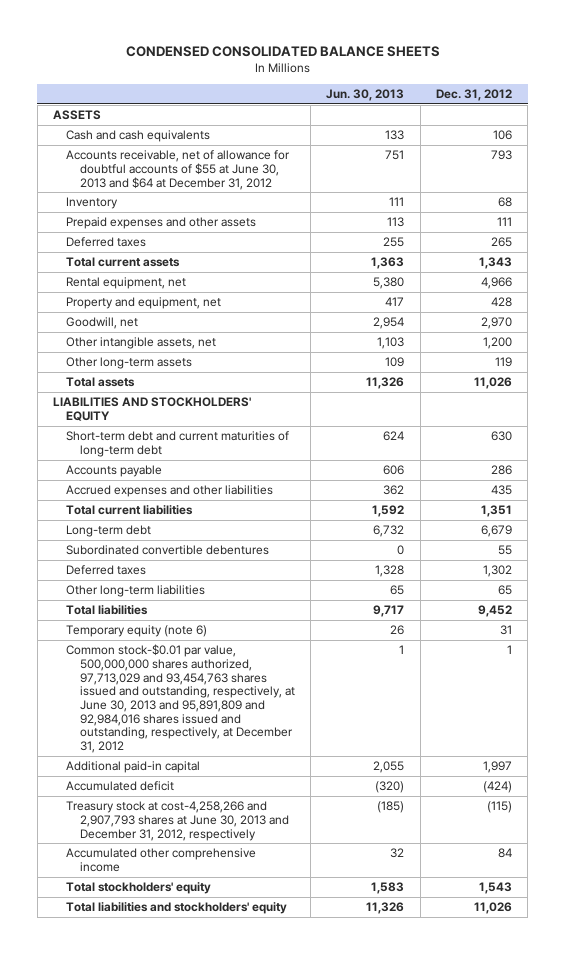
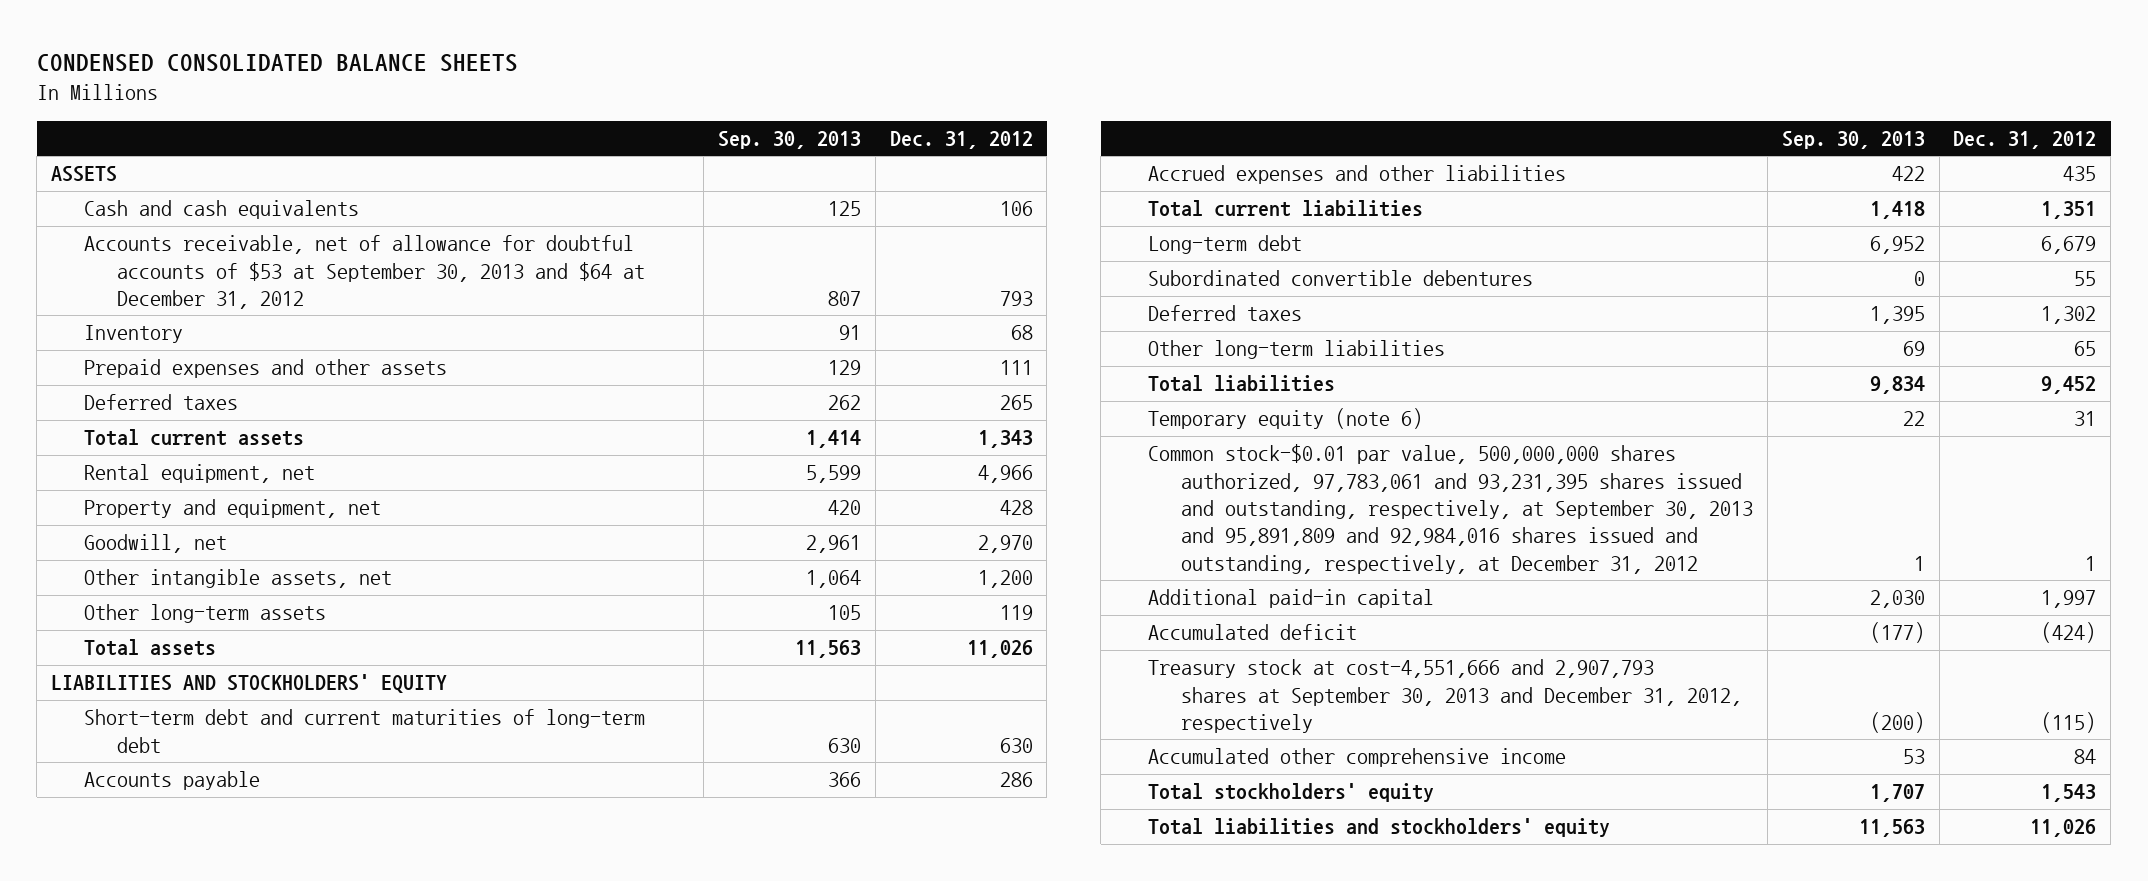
- | Jun. 30, 2013 | Dec. 31, 2012
+ | Sep. 30, 2013 | Dec. 31, 2012
- Accounts receivable, net of allowance for doubtful accounts of $55 at June 30, 2013 and $64 at December 31, 2012 | 751 | 793
+ Accounts receivable, net of allowance for doubtful accounts of $53 at September 30, 2013 and $64 at December 31, 2012 | 807 | 793
- Common stock-$0.01 par value, 500,000,000 shares authorized, 97,713,029 and 93,454,763 shares issued and outstanding, respectively, at June 30, 2013 and 95,891,809 and 92,984,016 shares issued and outstanding, respectively, at December 31, 2012 | 1 | 1
+ Common stock-$0.01 par value, 500,000,000 shares authorized, 97,783,061 and 93,231,395 shares issued and outstanding, respectively, at September 30, 2013 and 95,891,809 and 92,984,016 shares issued and outstanding, respectively, at December 31, 2012 | 1 | 1
- Treasury stock at cost-4,258,266 and 2,907,793 shares at June 30, 2013 and December 31, 2012, respectively | (185) | (115)
+ Treasury stock at cost-4,551,666 and 2,907,793 shares at September 30, 2013 and December 31, 2012, respectively | (200) | (115)

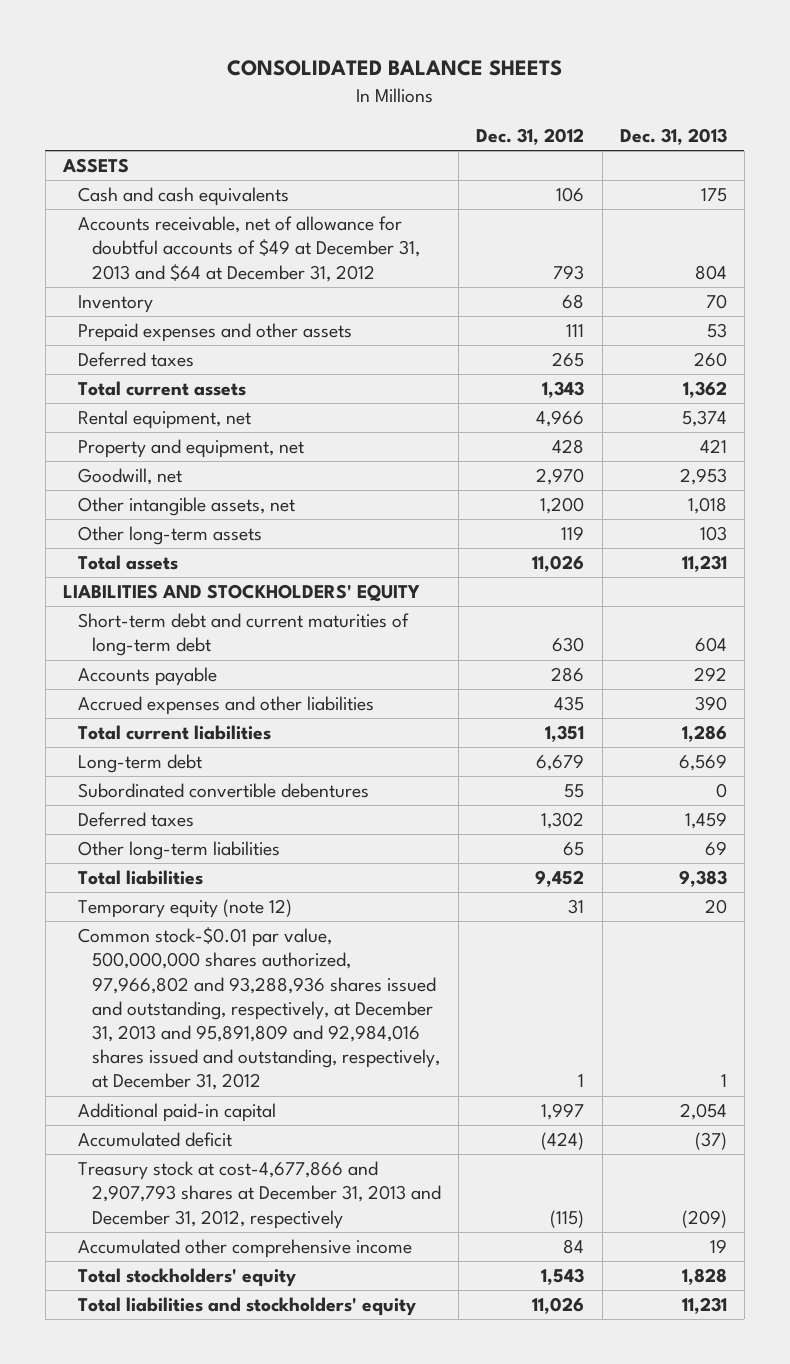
- CONDENSED CONSOLIDATED BALANCE SHEETS
+ CONSOLIDATED BALANCE SHEETS
- | Sep. 30, 2013 | Dec. 31, 2012
+ | Dec. 31, 2012 | Dec. 31, 2013
- Accounts receivable, net of allowance for doubtful accounts of $53 at September 30, 2013 and $64 at December 31, 2012 | 807 | 793
+ Accounts receivable, net of allowance for doubtful accounts of $49 at December 31, 2013 and $64 at December 31, 2012 | 793 | 804
- Temporary equity (note 6) | 22 | 31
- Common stock-$0.01 par value, 500,000,000 shares authorized, 97,783,061 and 93,231,395 shares issued and outstanding, respectively, at September 30, 2013 and 95,891,809 and 92,984,016 shares issued and outstanding, respectively, at December 31, 2012 | 1 | 1
+ Temporary equity (note 12) | 31 | 20
+ Common stock-$0.01 par value, 500,000,000 shares authorized, 97,966,802 and 93,288,936 shares issued and outstanding, respectively, at December 31, 2013 and 95,891,809 and 92,984,016 shares issued and outstanding, respectively, at December 31, 2012 | 1 | 1
- Treasury stock at cost-4,551,666 and 2,907,793 shares at September 30, 2013 and December 31, 2012, respectively | (200) | (115)
+ Treasury stock at cost-4,677,866 and 2,907,793 shares at December 31, 2013 and December 31, 2012, respectively | (115) | (209)

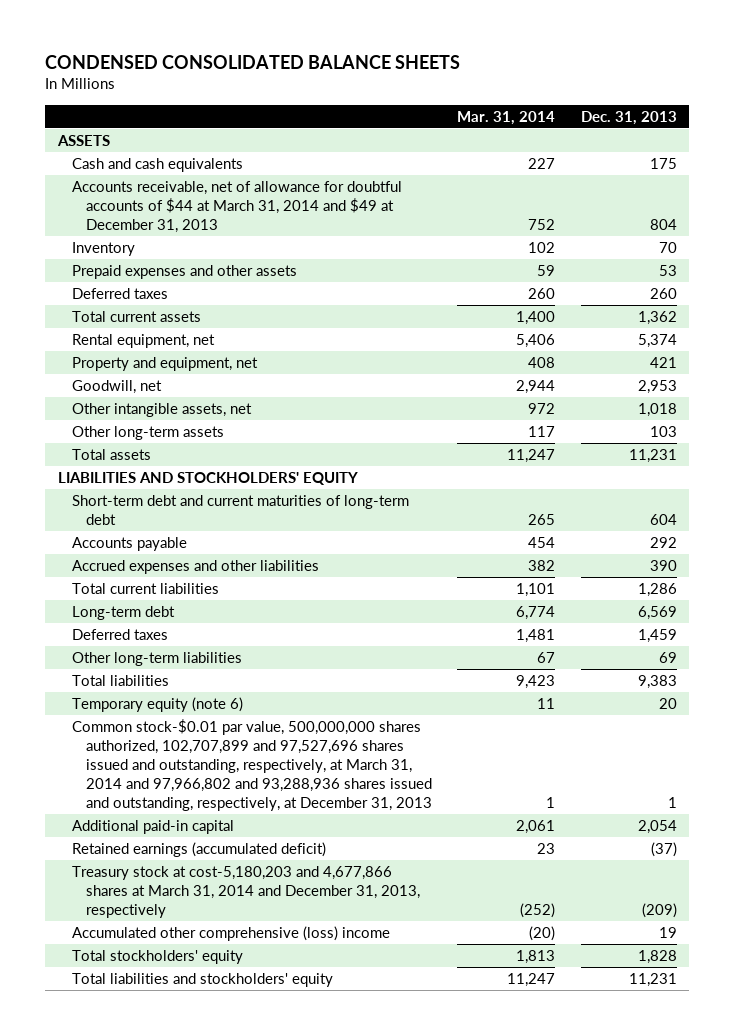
- CONSOLIDATED BALANCE SHEETS
+ CONDENSED CONSOLIDATED BALANCE SHEETS
- | Dec. 31, 2012 | Dec. 31, 2013
+ | Mar. 31, 2014 | Dec. 31, 2013
- Accounts receivable, net of allowance for doubtful accounts of $49 at December 31, 2013 and $64 at December 31, 2012 | 793 | 804
+ Accounts receivable, net of allowance for doubtful accounts of $44 at March 31, 2014 and $49 at December 31, 2013 | 752 | 804
- Subordinated convertible debentures | 55 | 0
- Temporary equity (note 12) | 31 | 20
- Common stock-$0.01 par value, 500,000,000 shares authorized, 97,966,802 and 93,288,936 shares issued and outstanding, respectively, at December 31, 2013 and 95,891,809 and 92,984,016 shares issued and outstanding, respectively, at December 31, 2012 | 1 | 1
+ Temporary equity (note 6) | 11 | 20
+ Common stock-$0.01 par value, 500,000,000 shares authorized, 102,707,899 and 97,527,696 shares issued and outstanding, respectively, at March 31, 2014 and 97,966,802 and 93,288,936 shares issued and outstanding, respectively, at December 31, 2013 | 1 | 1
- Accumulated deficit | (424) | (37)
- Treasury stock at cost-4,677,866 and 2,907,793 shares at December 31, 2013 and December 31, 2012, respectively | (115) | (209)
- Accumulated other comprehensive income | 84 | 19
+ Retained earnings (accumulated deficit) | 23 | (37)
+ Treasury stock at cost-5,180,203 and 4,677,866 shares at March 31, 2014 and December 31, 2013, respectively | (252) | (209)
+ Accumulated other comprehensive (loss) income | (20) | 19

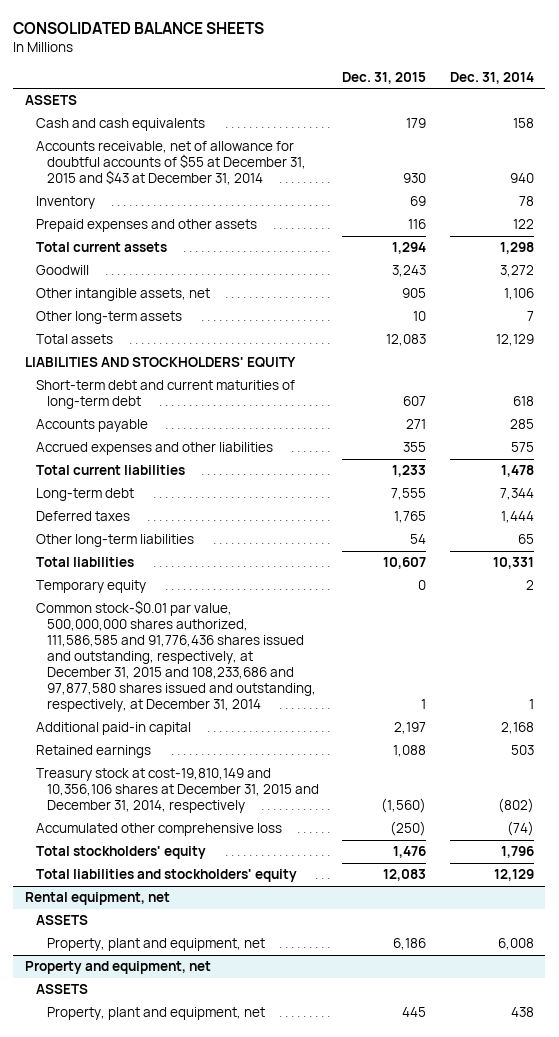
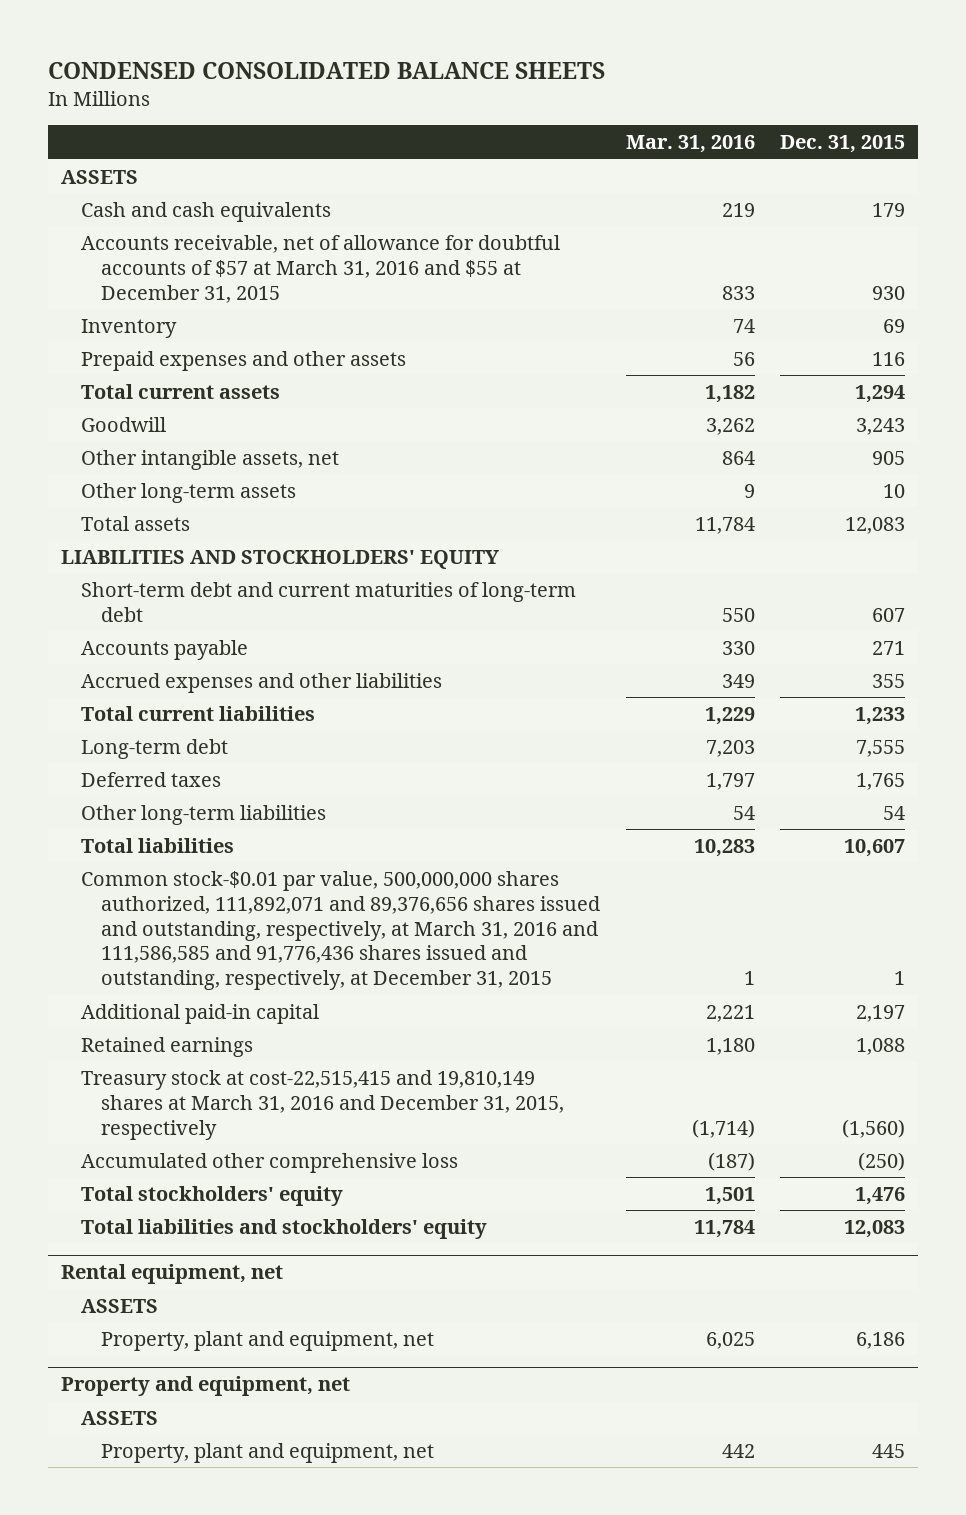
- CONSOLIDATED BALANCE SHEETS
+ CONDENSED CONSOLIDATED BALANCE SHEETS
- | Dec. 31, 2015 | Dec. 31, 2014
+ | Mar. 31, 2016 | Dec. 31, 2015
- Accounts receivable, net of allowance for doubtful accounts of $55 at December 31, 2015 and $43 at December 31, 2014 | 930 | 940
+ Accounts receivable, net of allowance for doubtful accounts of $57 at March 31, 2016 and $55 at December 31, 2015 | 833 | 930
- Temporary equity | 0 | 2
- Common stock-$0.01 par value, 500,000,000 shares authorized, 111,586,585 and 91,776,436 shares issued and outstanding, respectively, at December 31, 2015 and 108,233,686 and 97,877,580 shares issued and outstanding, respectively, at December 31, 2014 | 1 | 1
+ Common stock-$0.01 par value, 500,000,000 shares authorized, 111,892,071 and 89,376,656 shares issued and outstanding, respectively, at March 31, 2016 and 111,586,585 and 91,776,436 shares issued and outstanding, respectively, at December 31, 2015 | 1 | 1
- Treasury stock at cost-19,810,149 and 10,356,106 shares at December 31, 2015 and December 31, 2014, respectively | (1,560) | (802)
+ Treasury stock at cost-22,515,415 and 19,810,149 shares at March 31, 2016 and December 31, 2015, respectively | (1,714) | (1,560)

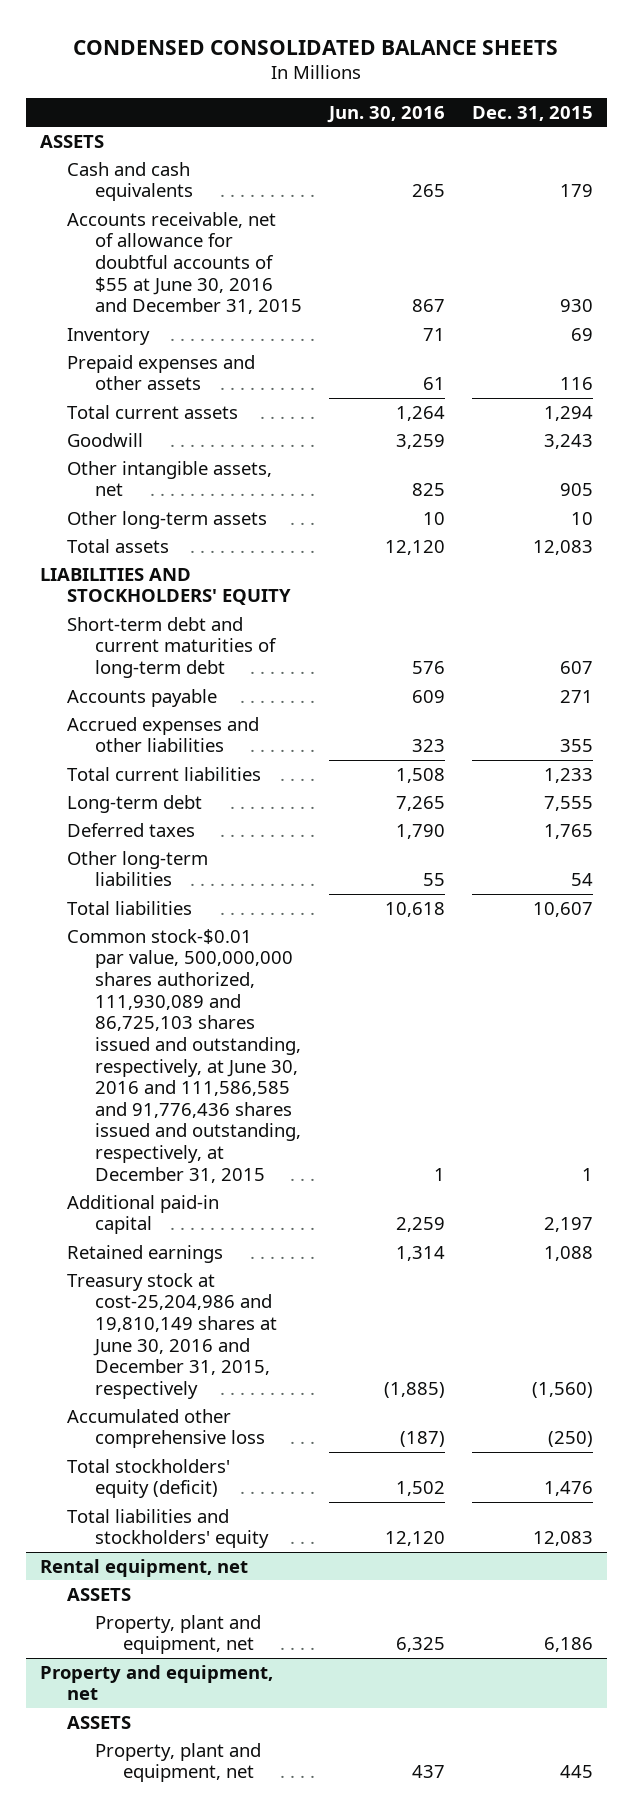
- | Mar. 31, 2016 | Dec. 31, 2015
+ | Jun. 30, 2016 | Dec. 31, 2015
- Accounts receivable, net of allowance for doubtful accounts of $57 at March 31, 2016 and $55 at December 31, 2015 | 833 | 930
+ Accounts receivable, net of allowance for doubtful accounts of $55 at June 30, 2016 and December 31, 2015 | 867 | 930
- Common stock-$0.01 par value, 500,000,000 shares authorized, 111,892,071 and 89,376,656 shares issued and outstanding, respectively, at March 31, 2016 and 111,586,585 and 91,776,436 shares issued and outstanding, respectively, at December 31, 2015 | 1 | 1
+ Common stock-$0.01 par value, 500,000,000 shares authorized, 111,930,089 and 86,725,103 shares issued and outstanding, respectively, at June 30, 2016 and 111,586,585 and 91,776,436 shares issued and outstanding, respectively, at December 31, 2015 | 1 | 1
- Treasury stock at cost-22,515,415 and 19,810,149 shares at March 31, 2016 and December 31, 2015, respectively | (1,714) | (1,560)
+ Treasury stock at cost-25,204,986 and 19,810,149 shares at June 30, 2016 and December 31, 2015, respectively | (1,885) | (1,560)
- Total stockholders' equity | 1,501 | 1,476
+ Total stockholders' equity (deficit) | 1,502 | 1,476

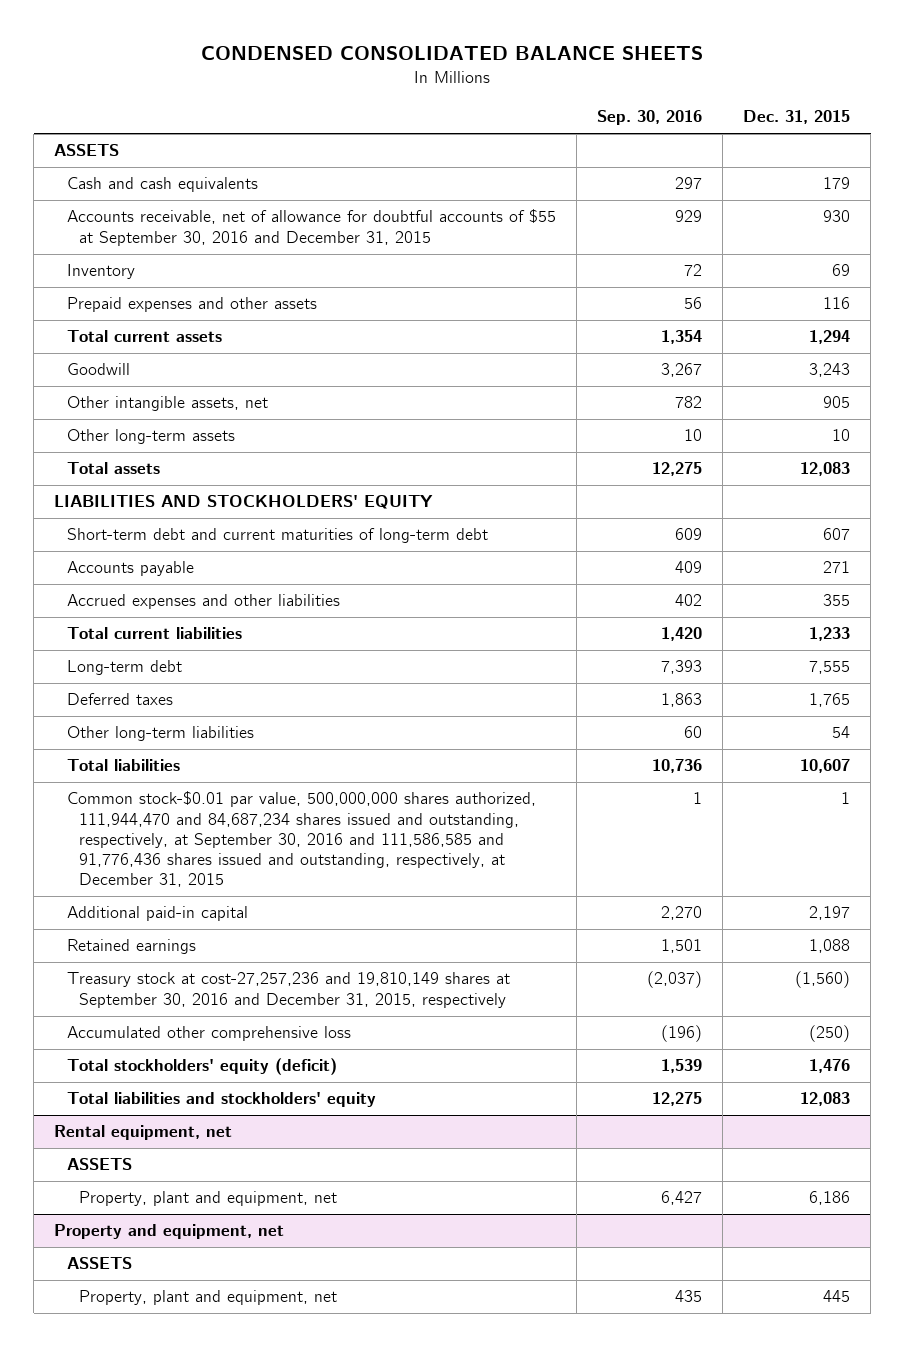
- | Jun. 30, 2016 | Dec. 31, 2015
+ | Sep. 30, 2016 | Dec. 31, 2015
- Accounts receivable, net of allowance for doubtful accounts of $55 at June 30, 2016 and December 31, 2015 | 867 | 930
+ Accounts receivable, net of allowance for doubtful accounts of $55 at September 30, 2016 and December 31, 2015 | 929 | 930
- Common stock-$0.01 par value, 500,000,000 shares authorized, 111,930,089 and 86,725,103 shares issued and outstanding, respectively, at June 30, 2016 and 111,586,585 and 91,776,436 shares issued and outstanding, respectively, at December 31, 2015 | 1 | 1
+ Common stock-$0.01 par value, 500,000,000 shares authorized, 111,944,470 and 84,687,234 shares issued and outstanding, respectively, at September 30, 2016 and 111,586,585 and 91,776,436 shares issued and outstanding, respectively, at December 31, 2015 | 1 | 1
- Treasury stock at cost-25,204,986 and 19,810,149 shares at June 30, 2016 and December 31, 2015, respectively | (1,885) | (1,560)
+ Treasury stock at cost-27,257,236 and 19,810,149 shares at September 30, 2016 and December 31, 2015, respectively | (2,037) | (1,560)

